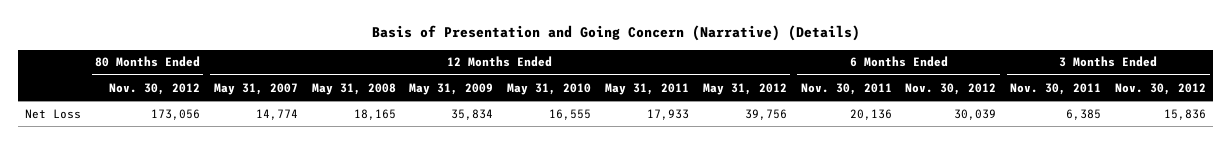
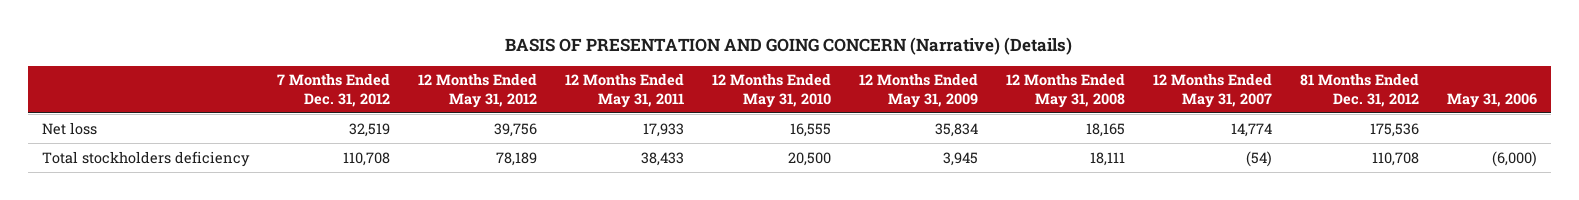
- Basis of Presentation and Going Concern (Narrative) (Details)
+ BASIS OF PRESENTATION AND GOING CONCERN (Narrative) (Details)
- | 80 Months Ended Nov. 30, 2012 | 12 Months Ended May 31, 2007 | 12 Months Ended May 31, 2008 | 12 Months Ended May 31, 2009 | 12 Months Ended May 31, 2010 | 12 Months Ended May 31, 2011 | 12 Months Ended May 31, 2012 | 6 Months Ended Nov. 30, 2011 | 6 Months Ended Nov. 30, 2012 | 3 Months Ended Nov. 30, 2011 | 3 Months Ended Nov. 30, 2012
+ | 7 Months Ended Dec. 31, 2012 | 12 Months Ended May 31, 2012 | 12 Months Ended May 31, 2011 | 12 Months Ended May 31, 2010 | 12 Months Ended May 31, 2009 | 12 Months Ended May 31, 2008 | 12 Months Ended May 31, 2007 | 81 Months Ended Dec. 31, 2012 | May 31, 2006
- Net Loss | 173,056 | 14,774 | 18,165 | 35,834 | 16,555 | 17,933 | 39,756 | 20,136 | 30,039 | 6,385 | 15,836
+ Net loss | 32,519 | 39,756 | 17,933 | 16,555 | 35,834 | 18,165 | 14,774 | 175,536 |
+ Total stockholders deficiency | 110,708 | 78,189 | 38,433 | 20,500 | 3,945 | 18,111 | (54) | 110,708 | (6,000)

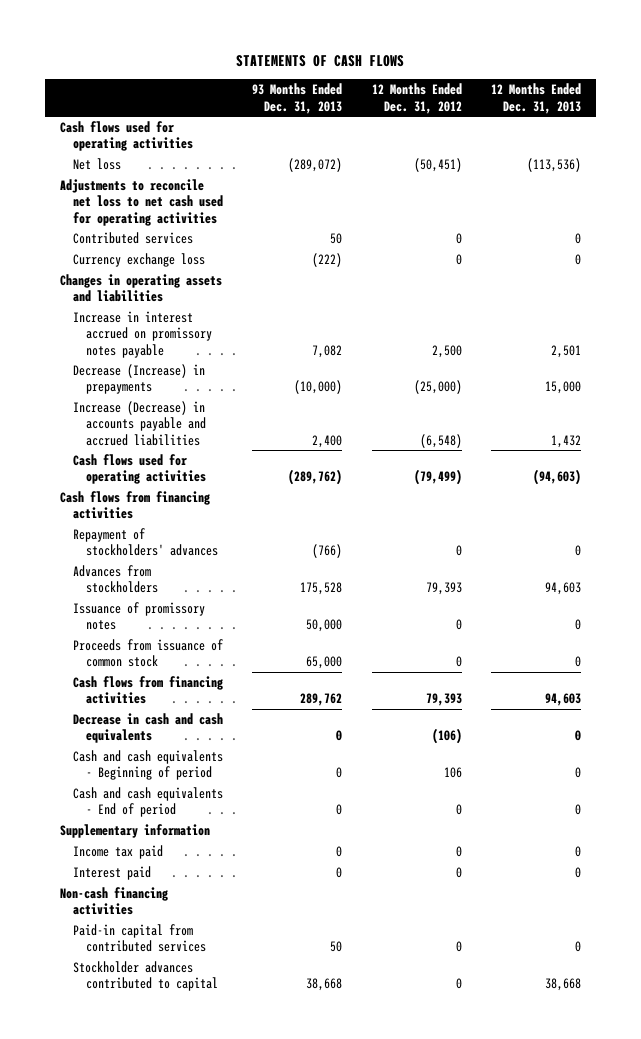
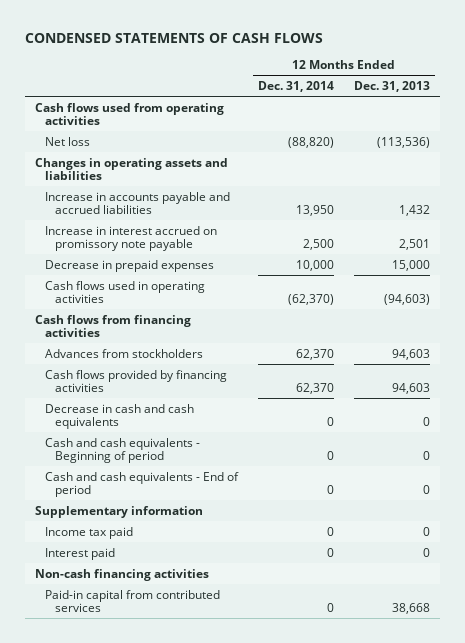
- STATEMENTS OF CASH FLOWS
+ CONDENSED STATEMENTS OF CASH FLOWS
- | 93 Months Ended Dec. 31, 2013 | 12 Months Ended Dec. 31, 2012 | 12 Months Ended Dec. 31, 2013
+ | 12 Months Ended Dec. 31, 2014 | 12 Months Ended Dec. 31, 2013
- Cash flows used for operating activities
+ Cash flows used from operating activities
- Adjustments to reconcile net loss to net cash used for operating activities
- Contributed services | 50 | 0 | 0
- Currency exchange loss | (222) | 0 | 0
- Increase in interest accrued on promissory notes payable | 7,082 | 2,500 | 2,501
- Decrease (Increase) in prepayments | (10,000) | (25,000) | 15,000
- Increase (Decrease) in accounts payable and accrued liabilities | 2,400 | (6,548) | 1,432
- Cash flows used for operating activities | (289,762) | (79,499) | (94,603)
+ Increase in accounts payable and accrued liabilities | 13,950 | 1,432
+ Increase in interest accrued on promissory note payable | 2,500 | 2,501
+ Decrease in prepaid expenses | 10,000 | 15,000
+ Cash flows used in operating activities | (62,370) | (94,603)
- Repayment of stockholders' advances | (766) | 0 | 0
- Issuance of promissory notes | 50,000 | 0 | 0
- Proceeds from issuance of common stock | 65,000 | 0 | 0
- Cash flows from financing activities | 289,762 | 79,393 | 94,603
+ Cash flows provided by financing activities | 62,370 | 94,603
- Paid-in capital from contributed services | 50 | 0 | 0
- Stockholder advances contributed to capital | 38,668 | 0 | 38,668
+ Paid-in capital from contributed services | 0 | 38,668

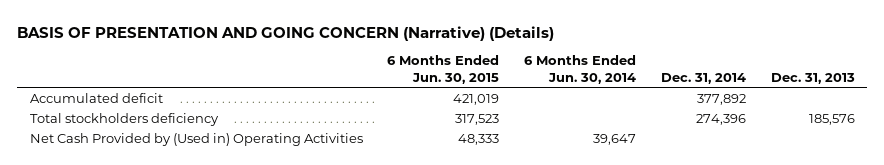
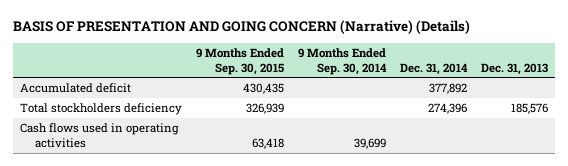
- | 6 Months Ended Jun. 30, 2015 | 6 Months Ended Jun. 30, 2014 | Dec. 31, 2014 | Dec. 31, 2013
+ | 9 Months Ended Sep. 30, 2015 | 9 Months Ended Sep. 30, 2014 | Dec. 31, 2014 | Dec. 31, 2013
- Net Cash Provided by (Used in) Operating Activities | 48,333 | 39,647 | |
+ Cash flows used in operating activities | 63,418 | 39,699 | |

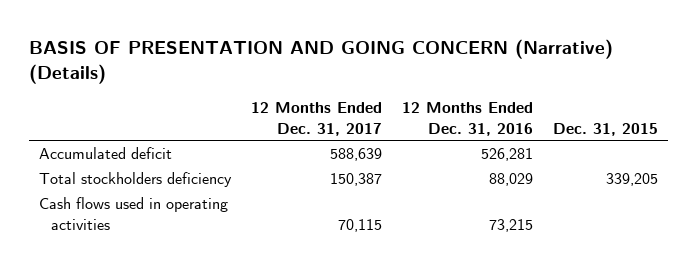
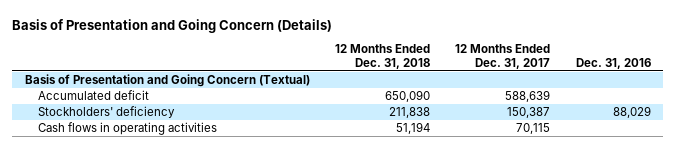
- BASIS OF PRESENTATION AND GOING CONCERN (Narrative) (Details)
+ Basis of Presentation and Going Concern (Details)
- | 12 Months Ended Dec. 31, 2017 | 12 Months Ended Dec. 31, 2016 | Dec. 31, 2015
+ | 12 Months Ended Dec. 31, 2018 | 12 Months Ended Dec. 31, 2017 | Dec. 31, 2016
+ Basis of Presentation and Going Concern (Textual)
- Total stockholders deficiency | 150,387 | 88,029 | 339,205
- Cash flows used in operating activities | 70,115 | 73,215 |
+ Stockholders' deficiency | 211,838 | 150,387 | 88,029
+ Cash flows in operating activities | 51,194 | 70,115 |

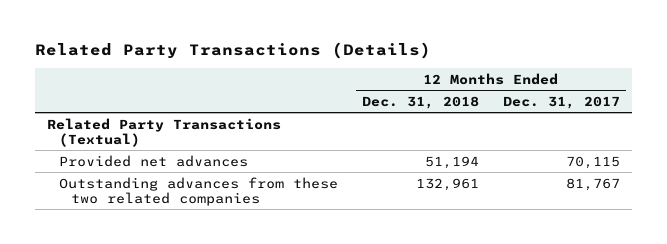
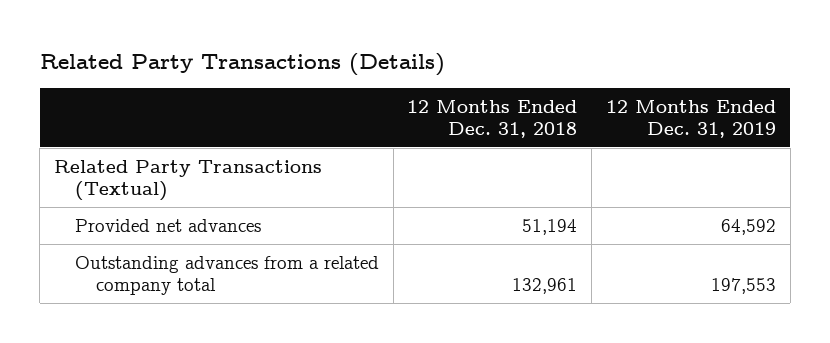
- | 12 Months Ended Dec. 31, 2018 | 12 Months Ended Dec. 31, 2017
+ | 12 Months Ended Dec. 31, 2018 | 12 Months Ended Dec. 31, 2019
- Outstanding advances from these two related companies | 132,961 | 81,767
+ Outstanding advances from a related company total | 132,961 | 197,553

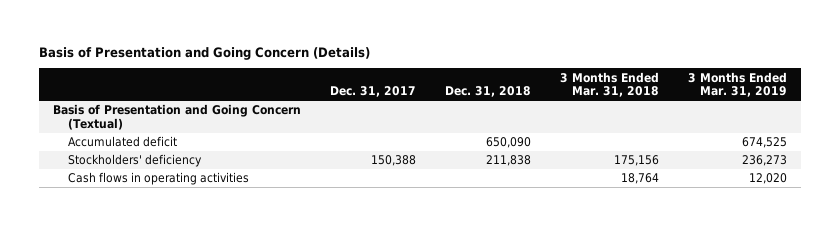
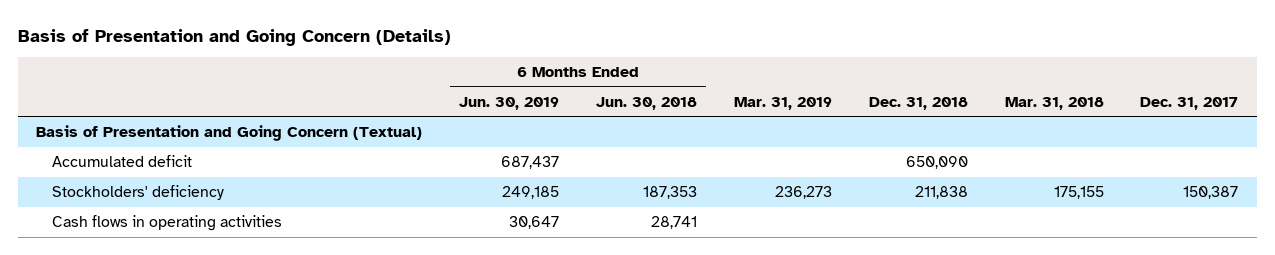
- | Dec. 31, 2017 | Dec. 31, 2018 | 3 Months Ended Mar. 31, 2018 | 3 Months Ended Mar. 31, 2019
+ | 6 Months Ended Jun. 30, 2019 | 6 Months Ended Jun. 30, 2018 | Mar. 31, 2019 | Dec. 31, 2018 | Mar. 31, 2018 | Dec. 31, 2017
- Stockholders' deficiency | 150,388 | 211,838 | 175,156 | 236,273
+ Stockholders' deficiency | 249,185 | 187,353 | 236,273 | 211,838 | 175,155 | 150,387

